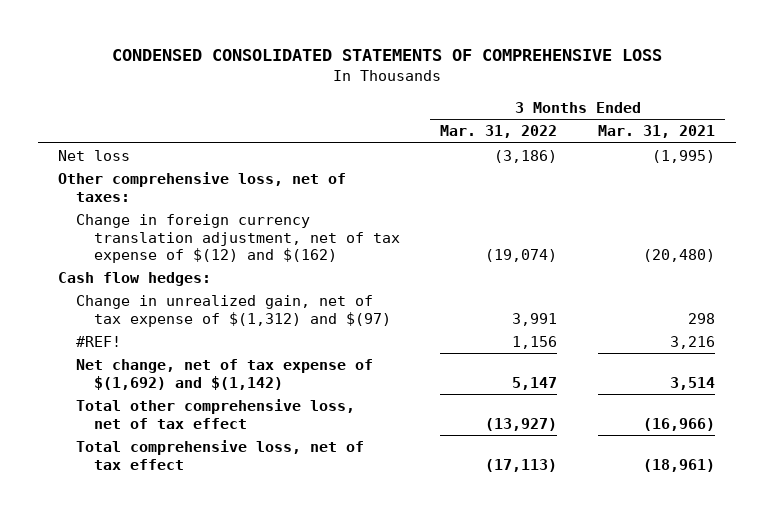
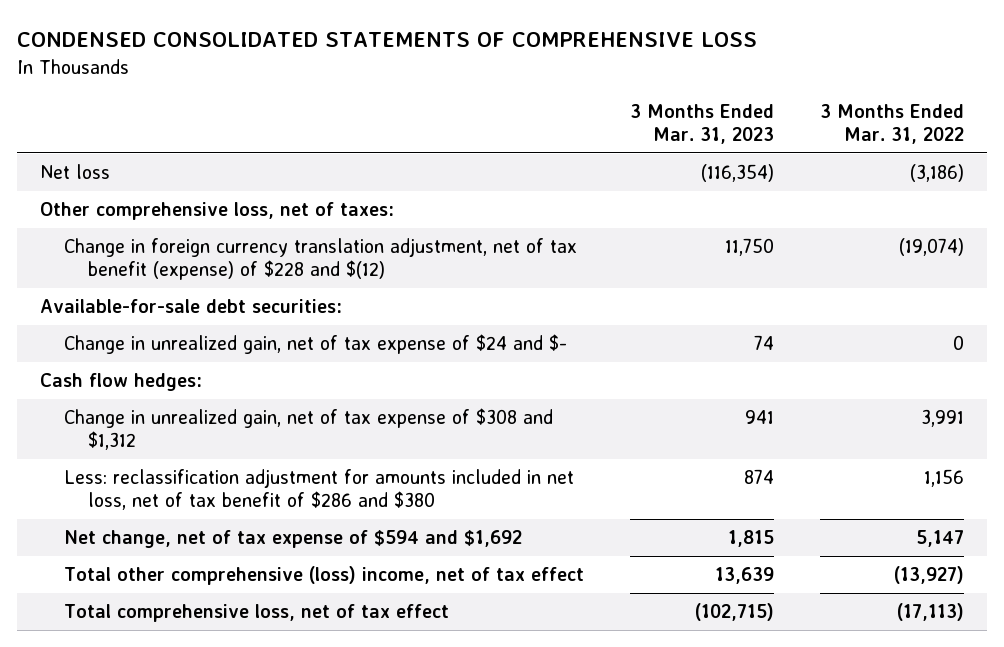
- | 3 Months Ended Mar. 31, 2022 | 3 Months Ended Mar. 31, 2021
+ | 3 Months Ended Mar. 31, 2023 | 3 Months Ended Mar. 31, 2022
- Change in foreign currency translation adjustment, net of tax expense of $(12) and $(162) | (19,074) | (20,480)
+ Change in foreign currency translation adjustment, net of tax benefit (expense) of $228 and $(12) | 11,750 | (19,074)
+ Available-for-sale debt securities:
+ Change in unrealized gain, net of tax expense of $24 and $- | 74 | 0
- Change in unrealized gain, net of tax expense of $(1,312) and $(97) | 3,991 | 298
- #REF! | 1,156 | 3,216
- Net change, net of tax expense of $(1,692) and $(1,142) | 5,147 | 3,514
- Total other comprehensive loss, net of tax effect | (13,927) | (16,966)
+ Change in unrealized gain, net of tax expense of $308 and $1,312 | 941 | 3,991
+ Less: reclassification adjustment for amounts included in net loss, net of tax benefit of $286 and $380 | 874 | 1,156
+ Net change, net of tax expense of $594 and $1,692 | 1,815 | 5,147
+ Total other comprehensive (loss) income, net of tax effect | 13,639 | (13,927)

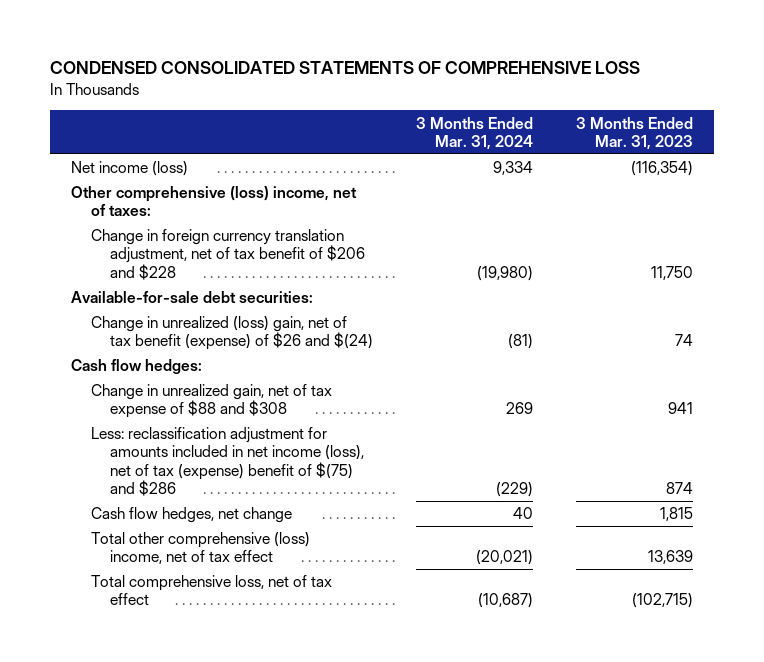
- | 3 Months Ended Mar. 31, 2023 | 3 Months Ended Mar. 31, 2022
+ | 3 Months Ended Mar. 31, 2024 | 3 Months Ended Mar. 31, 2023
- Net loss | (116,354) | (3,186)
- Other comprehensive loss, net of taxes:
- Change in foreign currency translation adjustment, net of tax benefit (expense) of $228 and $(12) | 11,750 | (19,074)
+ Net income (loss) | 9,334 | (116,354)
+ Other comprehensive (loss) income, net of taxes:
+ Change in foreign currency translation adjustment, net of tax benefit of $206 and $228 | (19,980) | 11,750
- Change in unrealized gain, net of tax expense of $24 and $- | 74 | 0
+ Change in unrealized (loss) gain, net of tax benefit (expense) of $26 and $(24) | (81) | 74
- Change in unrealized gain, net of tax expense of $308 and $1,312 | 941 | 3,991
- Less: reclassification adjustment for amounts included in net loss, net of tax benefit of $286 and $380 | 874 | 1,156
- Net change, net of tax expense of $594 and $1,692 | 1,815 | 5,147
+ Change in unrealized gain, net of tax expense of $88 and $308 | 269 | 941
+ Less: reclassification adjustment for amounts included in net income (loss), net of tax (expense) benefit of $(75) and $286 | (229) | 874
+ Cash flow hedges, net change | 40 | 1,815

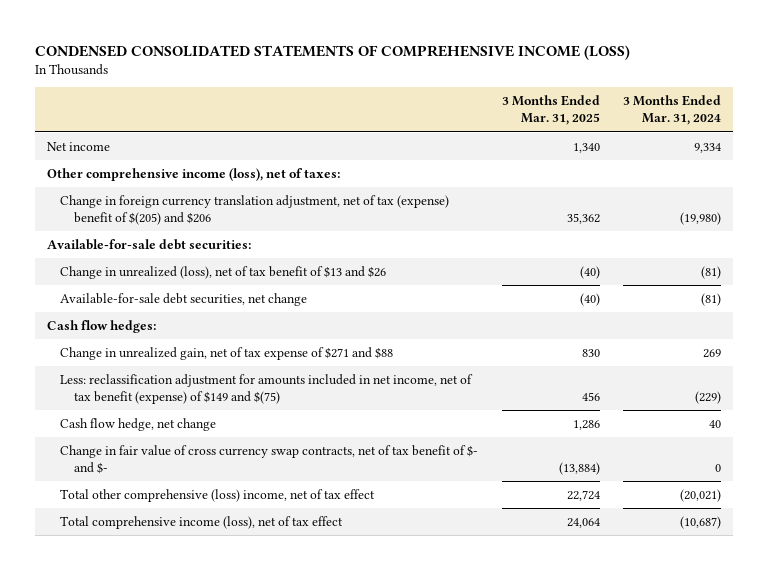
- CONDENSED CONSOLIDATED STATEMENTS OF COMPREHENSIVE LOSS
+ CONDENSED CONSOLIDATED STATEMENTS OF COMPREHENSIVE INCOME (LOSS)
- | 3 Months Ended Mar. 31, 2024 | 3 Months Ended Mar. 31, 2023
+ | 3 Months Ended Mar. 31, 2025 | 3 Months Ended Mar. 31, 2024
- Net income (loss) | 9,334 | (116,354)
- Other comprehensive (loss) income, net of taxes:
- Change in foreign currency translation adjustment, net of tax benefit of $206 and $228 | (19,980) | 11,750
+ Net income | 1,340 | 9,334
+ Other comprehensive income (loss), net of taxes:
+ Change in foreign currency translation adjustment, net of tax (expense) benefit of $(205) and $206 | 35,362 | (19,980)
- Change in unrealized (loss) gain, net of tax benefit (expense) of $26 and $(24) | (81) | 74
+ Change in unrealized (loss), net of tax benefit of $13 and $26 | (40) | (81)
+ Available-for-sale debt securities, net change | (40) | (81)
- Change in unrealized gain, net of tax expense of $88 and $308 | 269 | 941
- Less: reclassification adjustment for amounts included in net income (loss), net of tax (expense) benefit of $(75) and $286 | (229) | 874
- Cash flow hedges, net change | 40 | 1,815
+ Change in unrealized gain, net of tax expense of $271 and $88 | 830 | 269
+ Less: reclassification adjustment for amounts included in net income, net of tax benefit (expense) of $149 and $(75) | 456 | (229)
+ Cash flow hedge, net change | 1,286 | 40
+ Change in fair value of cross currency swap contracts, net of tax benefit of $- and $- | (13,884) | 0
- Total comprehensive loss, net of tax effect | (10,687) | (102,715)
+ Total comprehensive income (loss), net of tax effect | 24,064 | (10,687)

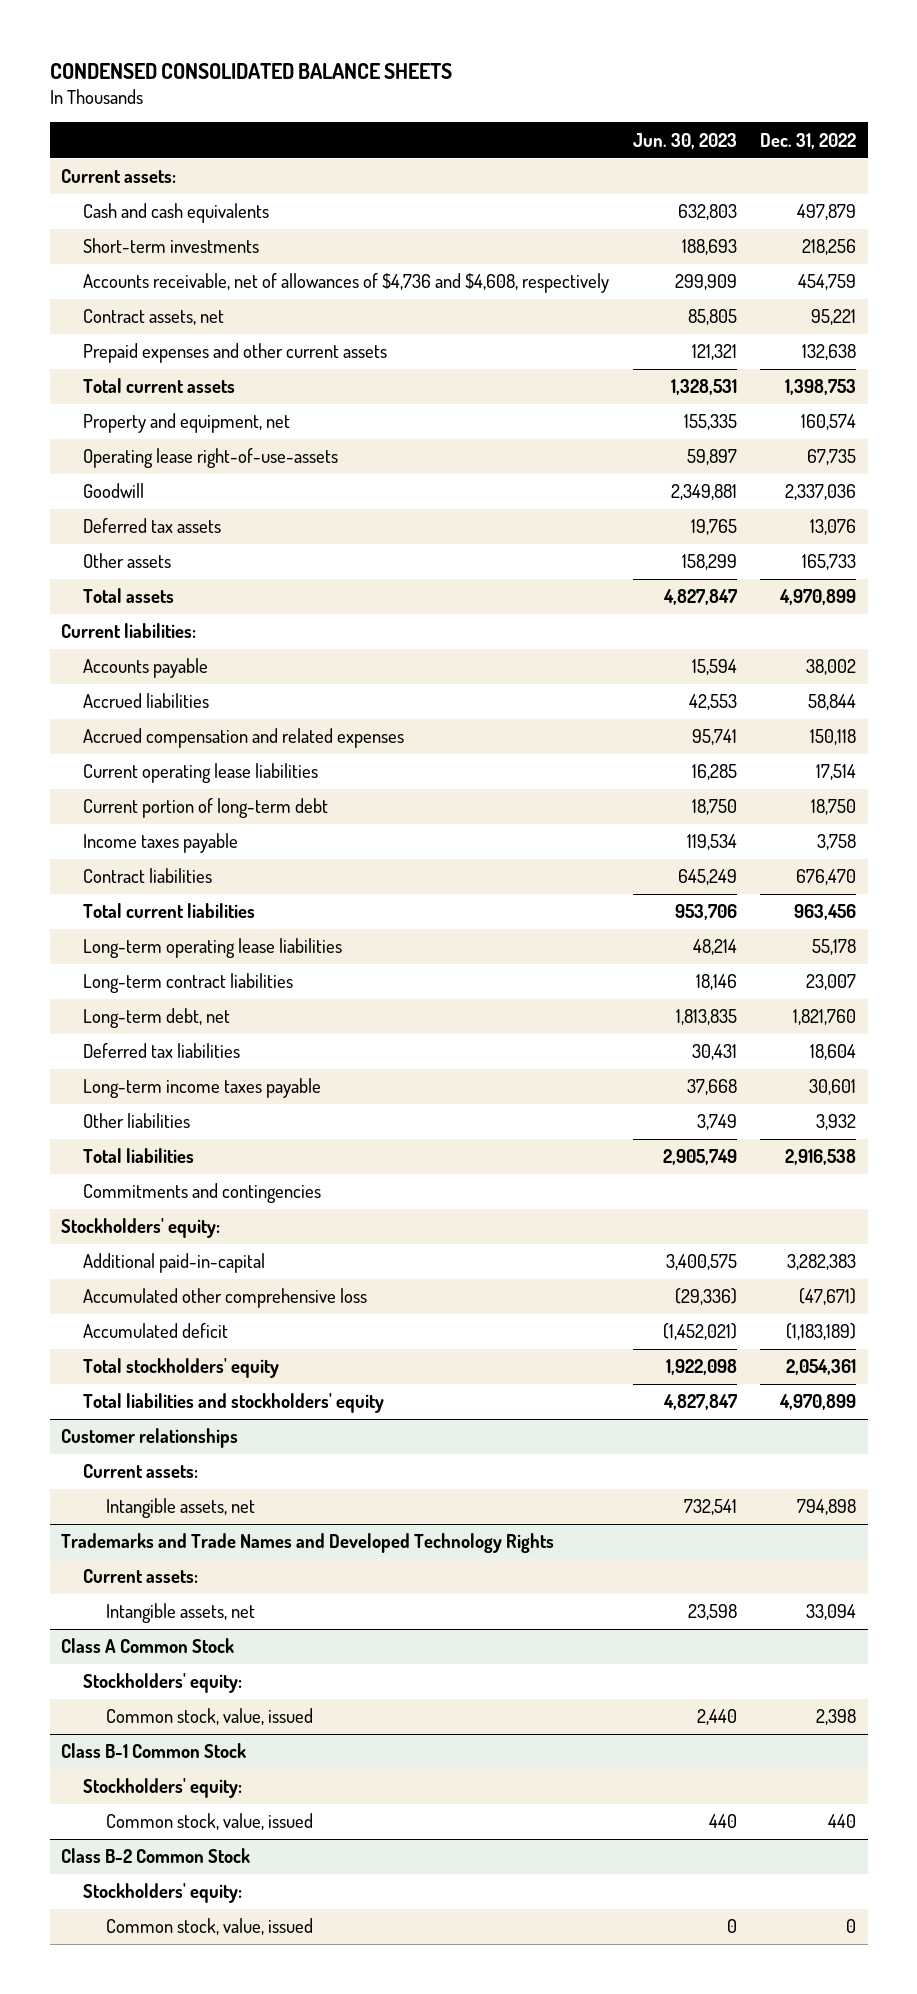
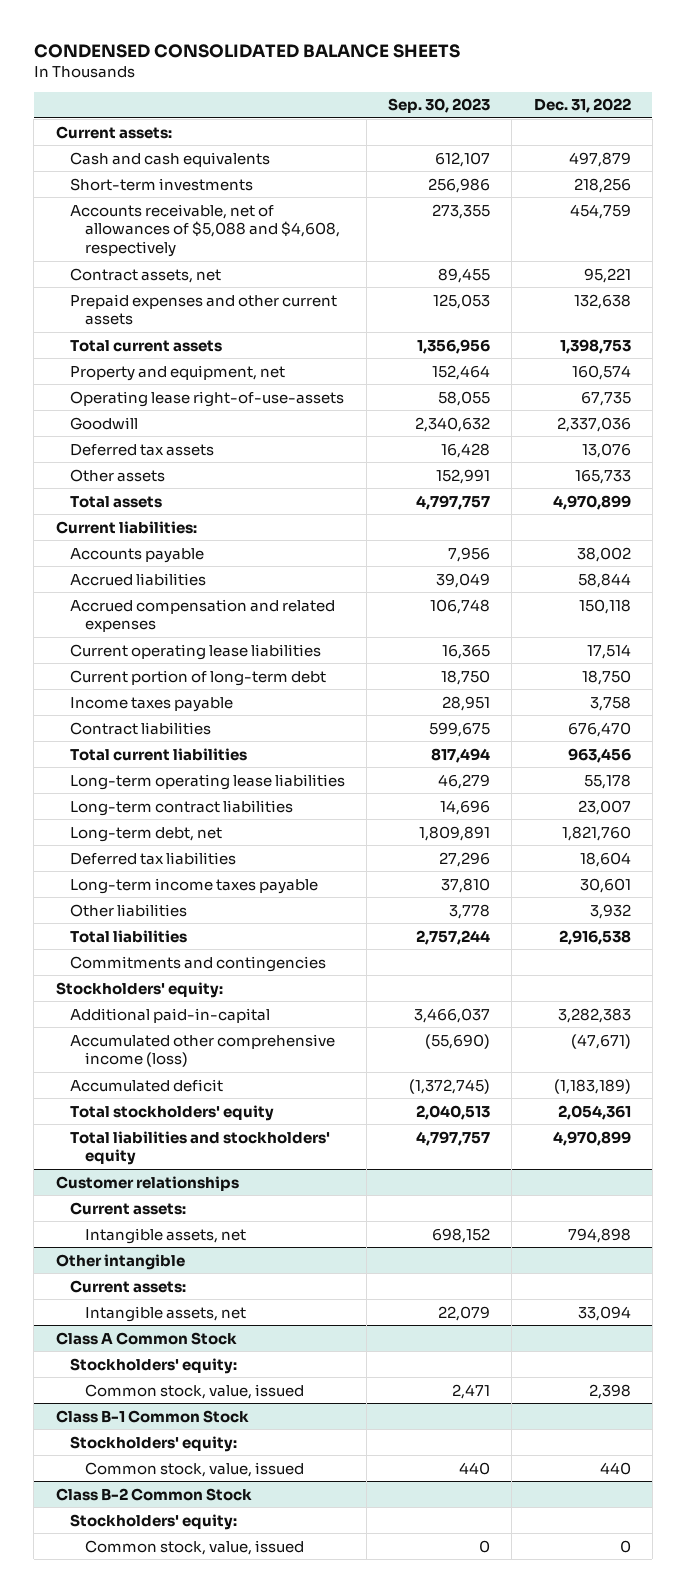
- | Jun. 30, 2023 | Dec. 31, 2022
+ | Sep. 30, 2023 | Dec. 31, 2022
- Accounts receivable, net of allowances of $4,736 and $4,608, respectively | 299,909 | 454,759
+ Accounts receivable, net of allowances of $5,088 and $4,608, respectively | 273,355 | 454,759
- Accumulated other comprehensive loss | (29,336) | (47,671)
+ Accumulated other comprehensive income (loss) | (55,690) | (47,671)
- Trademarks and Trade Names and Developed Technology Rights
+ Other intangible

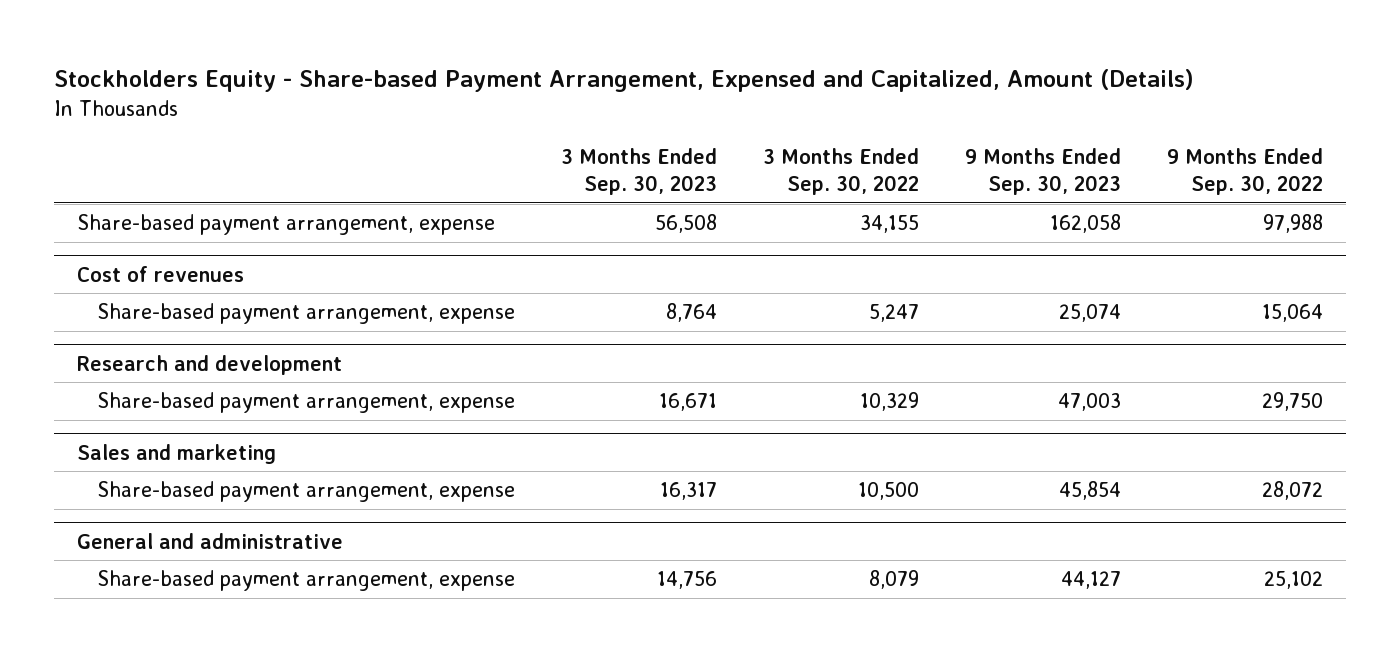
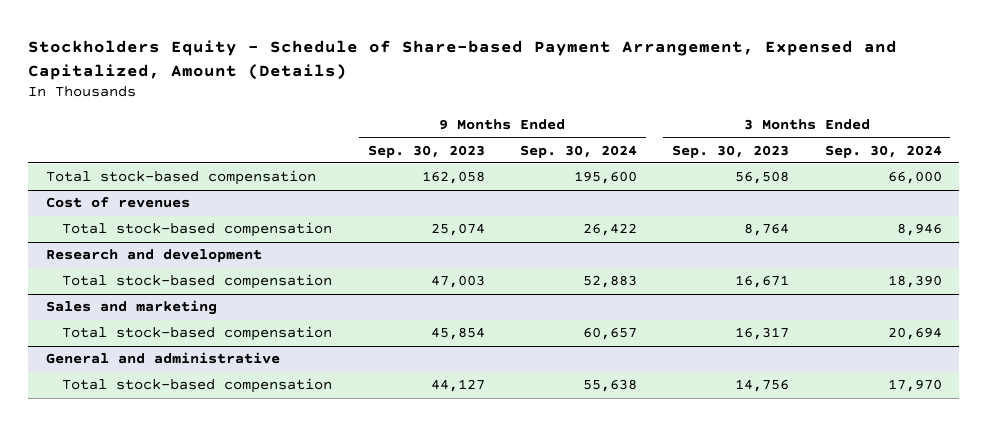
- Stockholders Equity - Share-based Payment Arrangement, Expensed and Capitalized, Amount (Details)
+ Stockholders Equity - Schedule of Share-based Payment Arrangement, Expensed and Capitalized, Amount (Details)
- | 3 Months Ended Sep. 30, 2023 | 3 Months Ended Sep. 30, 2022 | 9 Months Ended Sep. 30, 2023 | 9 Months Ended Sep. 30, 2022
+ | 9 Months Ended Sep. 30, 2023 | 9 Months Ended Sep. 30, 2024 | 3 Months Ended Sep. 30, 2023 | 3 Months Ended Sep. 30, 2024
- Share-based payment arrangement, expense | 56,508 | 34,155 | 162,058 | 97,988
+ Total stock-based compensation | 162,058 | 195,600 | 56,508 | 66,000
@ Cost of revenues
- Share-based payment arrangement, expense | 8,764 | 5,247 | 25,074 | 15,064
+ Total stock-based compensation | 25,074 | 26,422 | 8,764 | 8,946
@ Research and development
- Share-based payment arrangement, expense | 16,671 | 10,329 | 47,003 | 29,750
+ Total stock-based compensation | 47,003 | 52,883 | 16,671 | 18,390
@ Sales and marketing
- Share-based payment arrangement, expense | 16,317 | 10,500 | 45,854 | 28,072
+ Total stock-based compensation | 45,854 | 60,657 | 16,317 | 20,694
@ General and administrative
- Share-based payment arrangement, expense | 14,756 | 8,079 | 44,127 | 25,102
+ Total stock-based compensation | 44,127 | 55,638 | 14,756 | 17,970

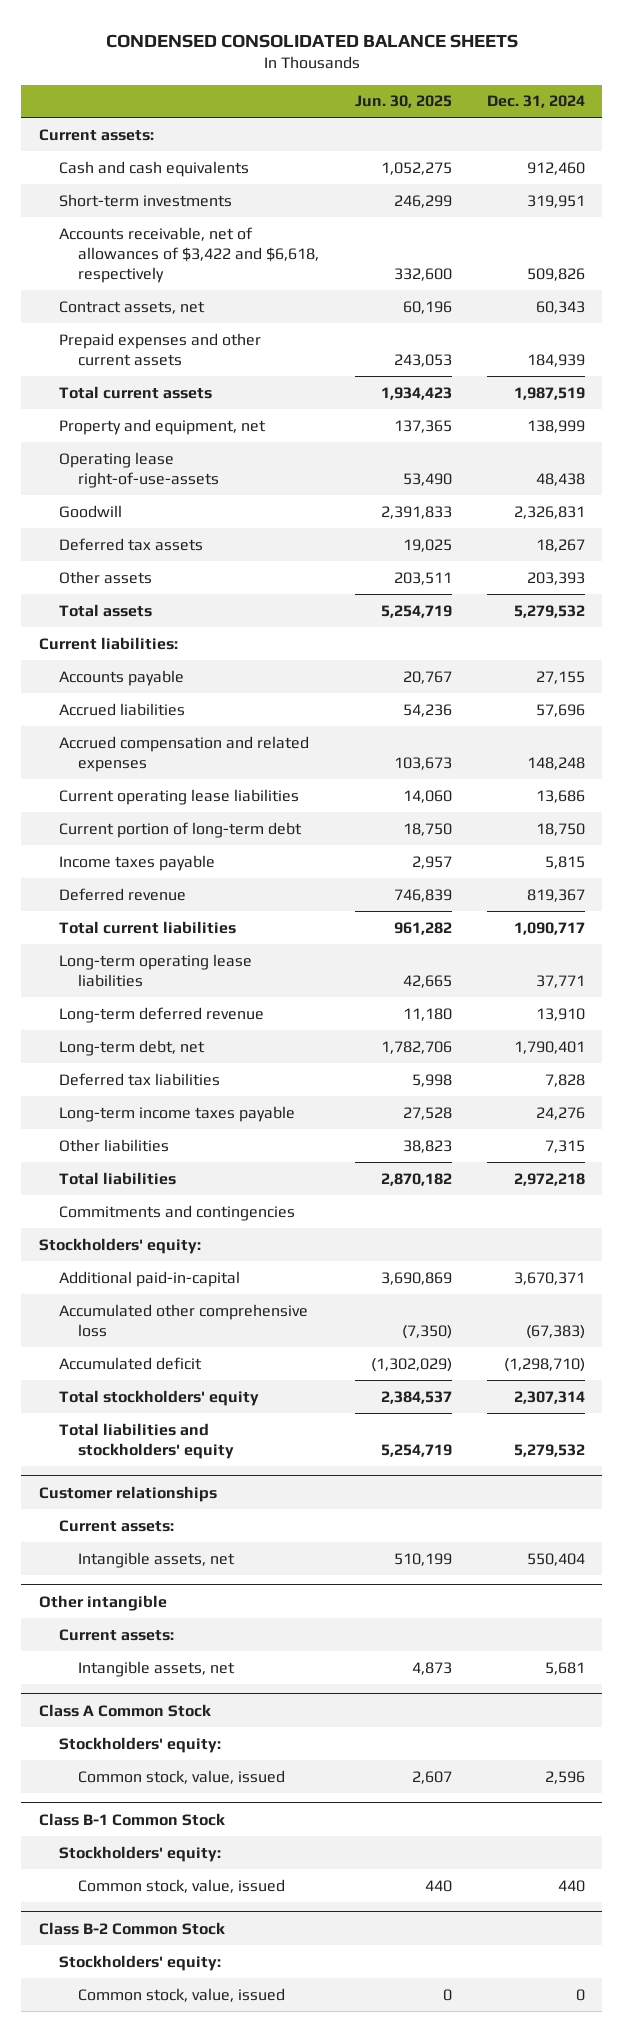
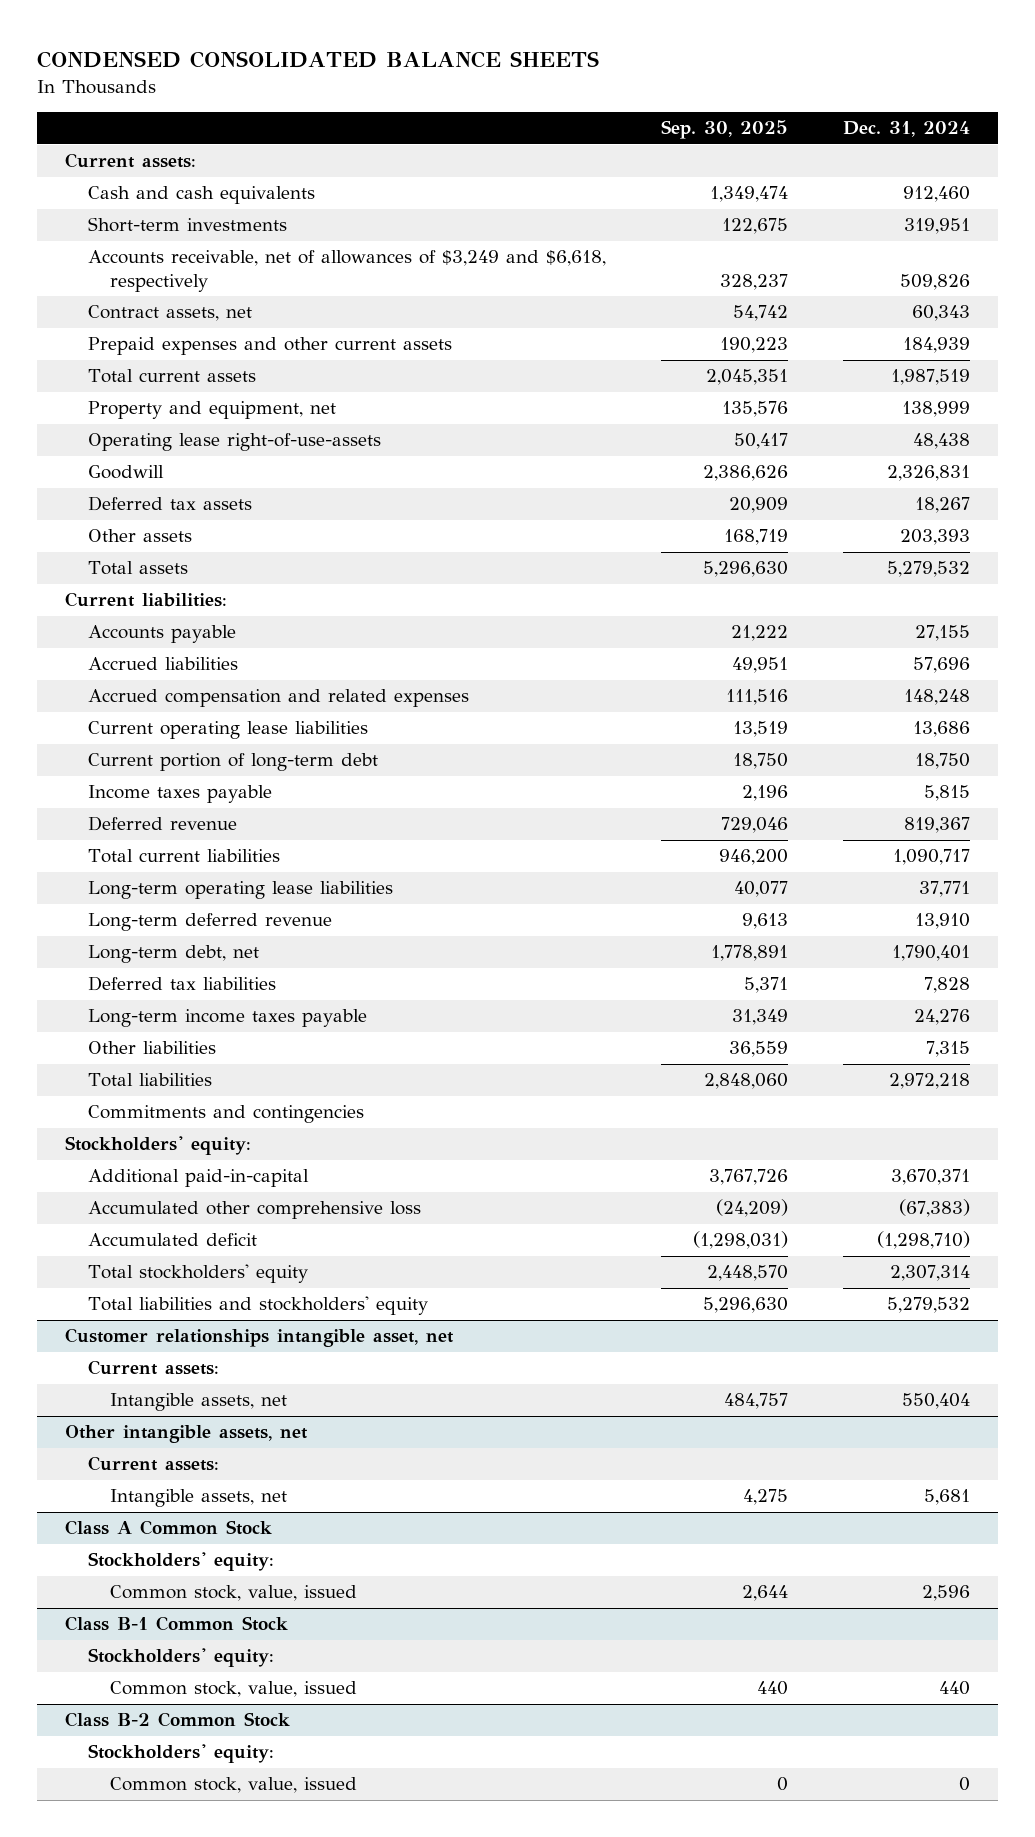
- | Jun. 30, 2025 | Dec. 31, 2024
+ | Sep. 30, 2025 | Dec. 31, 2024
- Accounts receivable, net of allowances of $3,422 and $6,618, respectively | 332,600 | 509,826
+ Accounts receivable, net of allowances of $3,249 and $6,618, respectively | 328,237 | 509,826
- Customer relationships
+ Customer relationships intangible asset, net
- Other intangible
+ Other intangible assets, net

